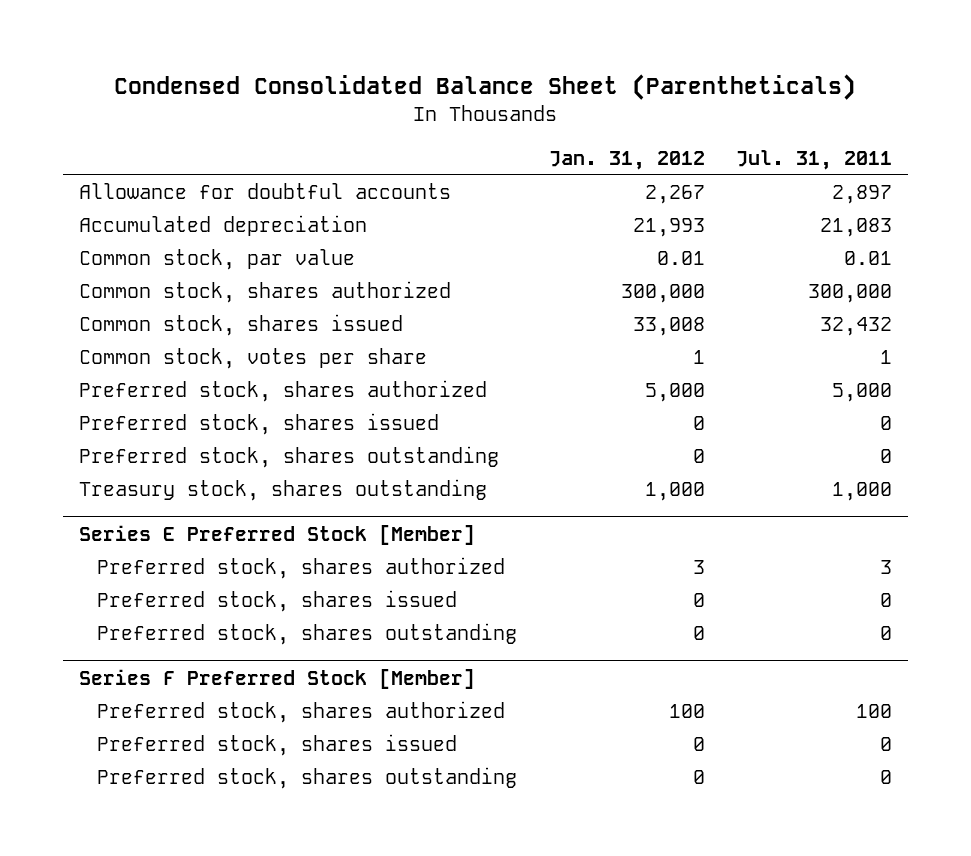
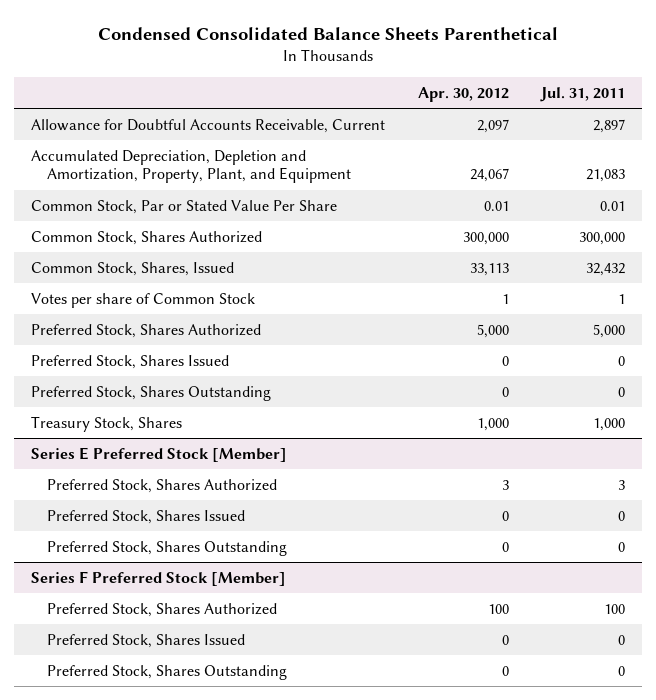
- Condensed Consolidated Balance Sheet (Parentheticals)
+ Condensed Consolidated Balance Sheets Parenthetical
- | Jan. 31, 2012 | Jul. 31, 2011
+ | Apr. 30, 2012 | Jul. 31, 2011
- Allowance for doubtful accounts | 2,267 | 2,897
- Accumulated depreciation | 21,993 | 21,083
- Common stock, par value | 0.01 | 0.01
- Common stock, shares authorized | 300,000 | 300,000
- Common stock, shares issued | 33,008 | 32,432
- Common stock, votes per share | 1 | 1
- Preferred stock, shares authorized | 5,000 | 5,000
- Preferred stock, shares issued | 0 | 0
- Preferred stock, shares outstanding | 0 | 0
- Treasury stock, shares outstanding | 1,000 | 1,000
+ Allowance for Doubtful Accounts Receivable, Current | 2,097 | 2,897
+ Accumulated Depreciation, Depletion and Amortization, Property, Plant, and Equipment | 24,067 | 21,083
+ Common Stock, Par or Stated Value Per Share | 0.01 | 0.01
+ Common Stock, Shares Authorized | 300,000 | 300,000
+ Common Stock, Shares, Issued | 33,113 | 32,432
+ Votes per share of Common Stock | 1 | 1
+ Preferred Stock, Shares Authorized | 5,000 | 5,000
+ Preferred Stock, Shares Issued | 0 | 0
+ Preferred Stock, Shares Outstanding | 0 | 0
+ Treasury Stock, Shares | 1,000 | 1,000
@ Series E Preferred Stock [Member]
- Preferred stock, shares authorized | 3 | 3
- Preferred stock, shares issued | 0 | 0
- Preferred stock, shares outstanding | 0 | 0
+ Preferred Stock, Shares Authorized | 3 | 3
+ Preferred Stock, Shares Issued | 0 | 0
+ Preferred Stock, Shares Outstanding | 0 | 0
@ Series F Preferred Stock [Member]
- Preferred stock, shares authorized | 100 | 100
- Preferred stock, shares issued | 0 | 0
- Preferred stock, shares outstanding | 0 | 0
+ Preferred Stock, Shares Authorized | 100 | 100
+ Preferred Stock, Shares Issued | 0 | 0
+ Preferred Stock, Shares Outstanding | 0 | 0

